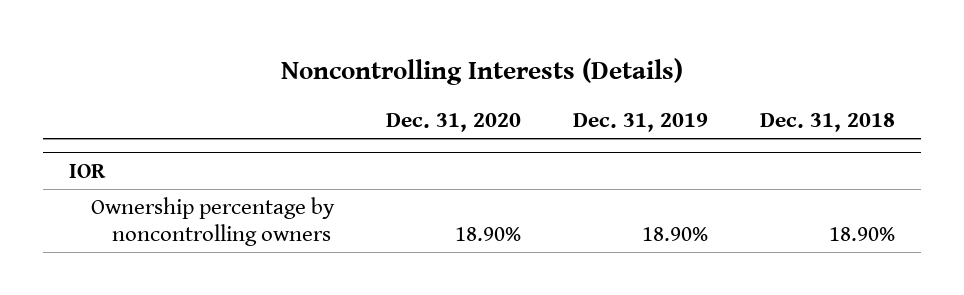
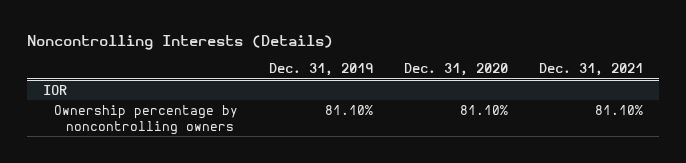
- | Dec. 31, 2020 | Dec. 31, 2019 | Dec. 31, 2018
+ | Dec. 31, 2019 | Dec. 31, 2020 | Dec. 31, 2021
@ IOR
- Ownership percentage by noncontrolling owners | 18.90% | 18.90% | 18.90%
+ Ownership percentage by noncontrolling owners | 81.10% | 81.10% | 81.10%

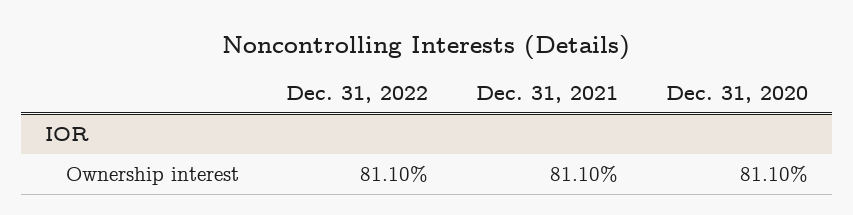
- | Dec. 31, 2019 | Dec. 31, 2020 | Dec. 31, 2021
+ | Dec. 31, 2022 | Dec. 31, 2021 | Dec. 31, 2020
@ IOR
- Ownership percentage by noncontrolling owners | 81.10% | 81.10% | 81.10%
+ Ownership interest | 81.10% | 81.10% | 81.10%

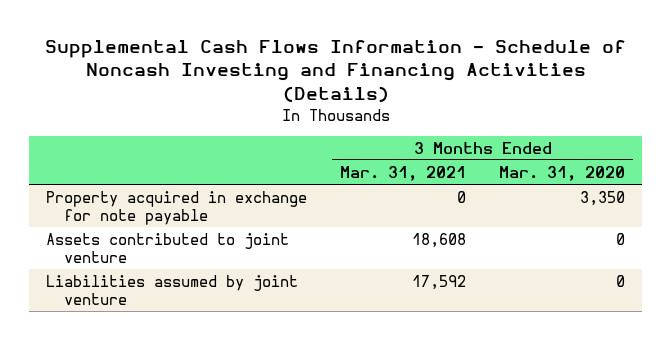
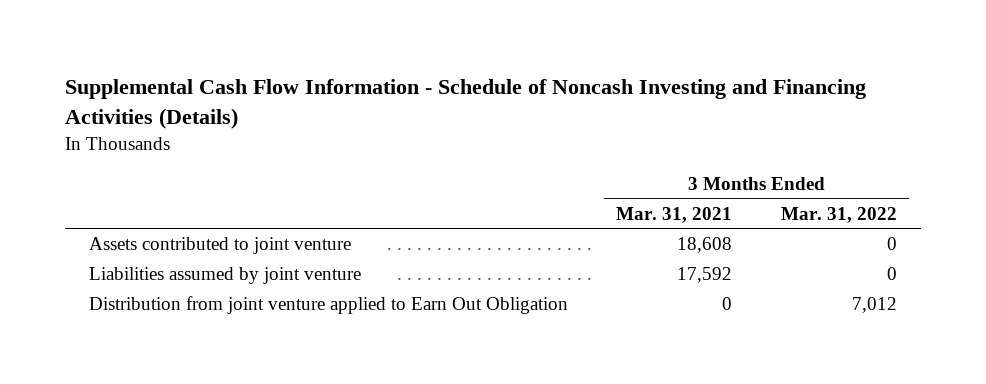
- Supplemental Cash Flows Information - Schedule of Noncash Investing and Financing Activities (Details)
+ Supplemental Cash Flow Information - Schedule of Noncash Investing and Financing Activities (Details)
- | 3 Months Ended Mar. 31, 2021 | 3 Months Ended Mar. 31, 2020
+ | 3 Months Ended Mar. 31, 2021 | 3 Months Ended Mar. 31, 2022
- Property acquired in exchange for note payable | 0 | 3,350
+ Distribution from joint venture applied to Earn Out Obligation | 0 | 7,012

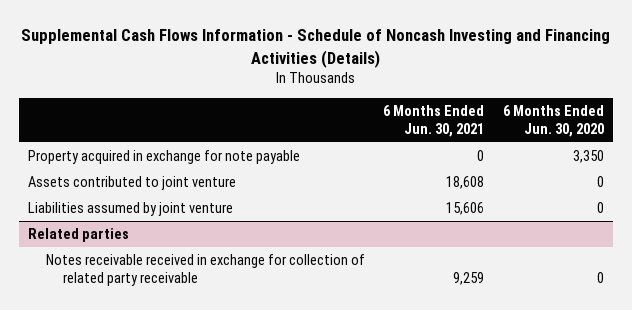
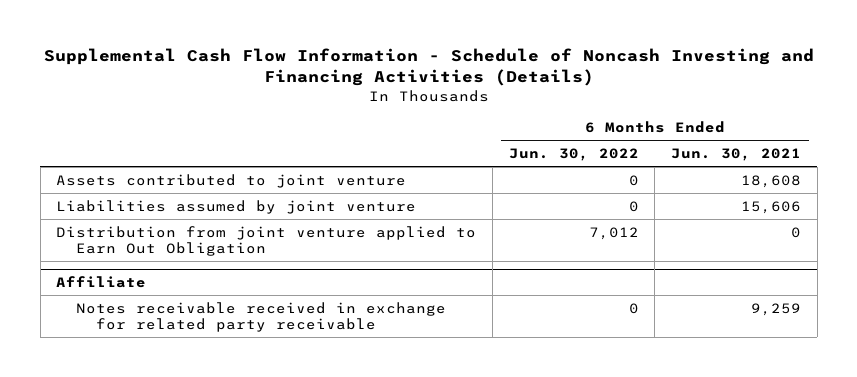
- Supplemental Cash Flows Information - Schedule of Noncash Investing and Financing Activities (Details)
+ Supplemental Cash Flow Information - Schedule of Noncash Investing and Financing Activities (Details)
- | 6 Months Ended Jun. 30, 2021 | 6 Months Ended Jun. 30, 2020
+ | 6 Months Ended Jun. 30, 2022 | 6 Months Ended Jun. 30, 2021
- Property acquired in exchange for note payable | 0 | 3,350
- Related parties
- Notes receivable received in exchange for collection of related party receivable | 9,259 | 0
+ Distribution from joint venture applied to Earn Out Obligation | 7,012 | 0
+ Affiliate
+ Notes receivable received in exchange for related party receivable | 0 | 9,259

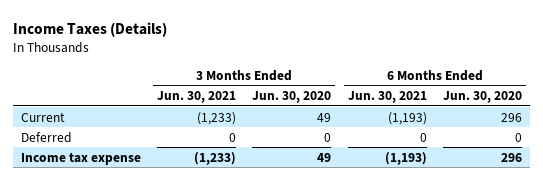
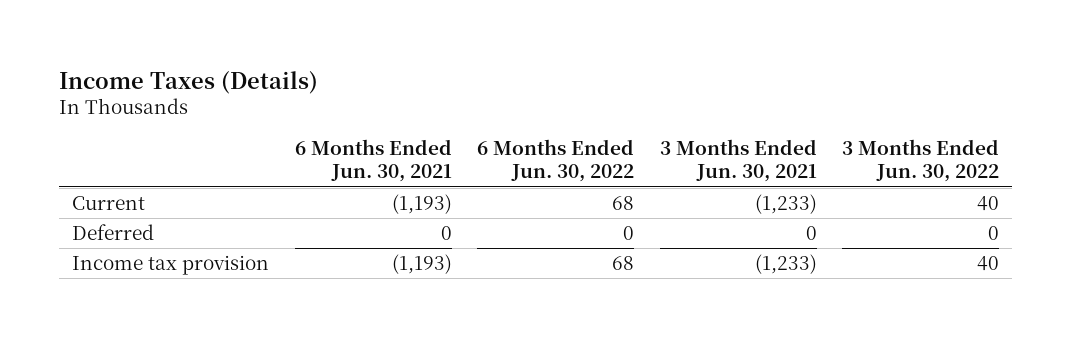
- | 3 Months Ended Jun. 30, 2021 | 3 Months Ended Jun. 30, 2020 | 6 Months Ended Jun. 30, 2021 | 6 Months Ended Jun. 30, 2020
+ | 6 Months Ended Jun. 30, 2021 | 6 Months Ended Jun. 30, 2022 | 3 Months Ended Jun. 30, 2021 | 3 Months Ended Jun. 30, 2022
- Income tax expense | (1,233) | 49 | (1,193) | 296
+ Income tax provision | (1,193) | 68 | (1,233) | 40

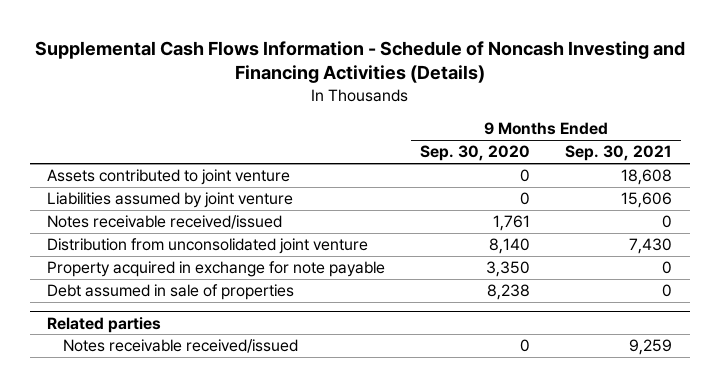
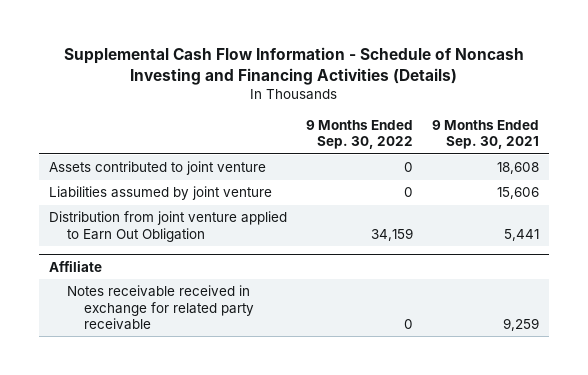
- Supplemental Cash Flows Information - Schedule of Noncash Investing and Financing Activities (Details)
+ Supplemental Cash Flow Information - Schedule of Noncash Investing and Financing Activities (Details)
- | 9 Months Ended Sep. 30, 2020 | 9 Months Ended Sep. 30, 2021
+ | 9 Months Ended Sep. 30, 2022 | 9 Months Ended Sep. 30, 2021
- Notes receivable received/issued | 1,761 | 0
- Distribution from unconsolidated joint venture | 8,140 | 7,430
- Property acquired in exchange for note payable | 3,350 | 0
- Debt assumed in sale of properties | 8,238 | 0
- Related parties
- Notes receivable received/issued | 0 | 9,259
+ Distribution from joint venture applied to Earn Out Obligation | 34,159 | 5,441
+ Affiliate
+ Notes receivable received in exchange for related party receivable | 0 | 9,259

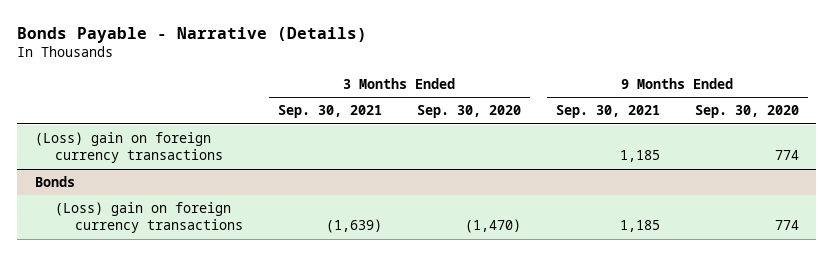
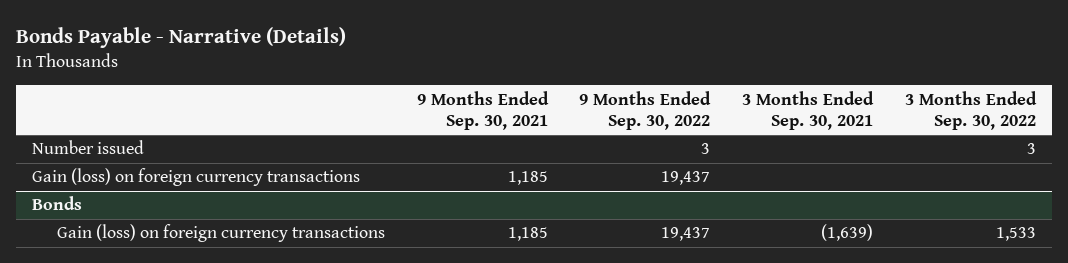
- | 3 Months Ended Sep. 30, 2021 | 3 Months Ended Sep. 30, 2020 | 9 Months Ended Sep. 30, 2021 | 9 Months Ended Sep. 30, 2020
+ | 9 Months Ended Sep. 30, 2021 | 9 Months Ended Sep. 30, 2022 | 3 Months Ended Sep. 30, 2021 | 3 Months Ended Sep. 30, 2022
- (Loss) gain on foreign currency transactions | | | 1,185 | 774
+ Number issued | | 3 | | 3
+ Gain (loss) on foreign currency transactions | 1,185 | 19,437 | |
@ Bonds
- (Loss) gain on foreign currency transactions | (1,639) | (1,470) | 1,185 | 774
+ Gain (loss) on foreign currency transactions | 1,185 | 19,437 | (1,639) | 1,533

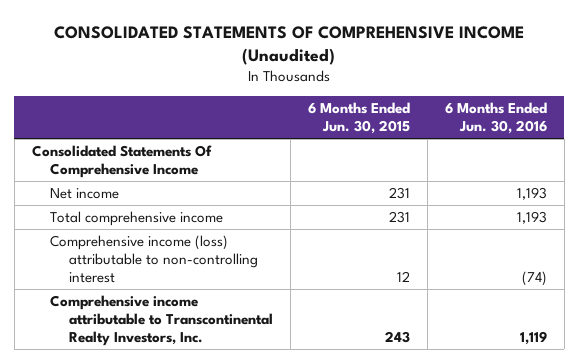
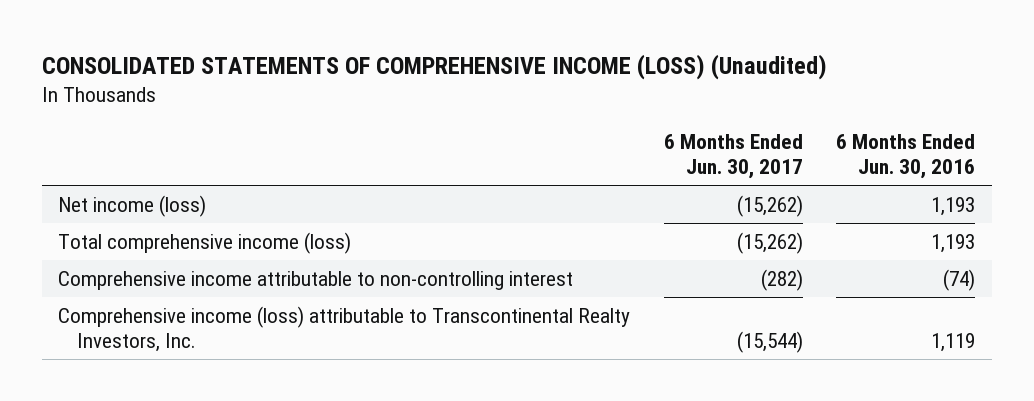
- CONSOLIDATED STATEMENTS OF COMPREHENSIVE INCOME (Unaudited)
+ CONSOLIDATED STATEMENTS OF COMPREHENSIVE INCOME (LOSS) (Unaudited)
- | 6 Months Ended Jun. 30, 2015 | 6 Months Ended Jun. 30, 2016
+ | 6 Months Ended Jun. 30, 2017 | 6 Months Ended Jun. 30, 2016
- Consolidated Statements Of Comprehensive Income
- Net income | 231 | 1,193
- Total comprehensive income | 231 | 1,193
- Comprehensive income (loss) attributable to non-controlling interest | 12 | (74)
- Comprehensive income attributable to Transcontinental Realty Investors, Inc. | 243 | 1,119
+ Net income (loss) | (15,262) | 1,193
+ Total comprehensive income (loss) | (15,262) | 1,193
+ Comprehensive income attributable to non-controlling interest | (282) | (74)
+ Comprehensive income (loss) attributable to Transcontinental Realty Investors, Inc. | (15,544) | 1,119

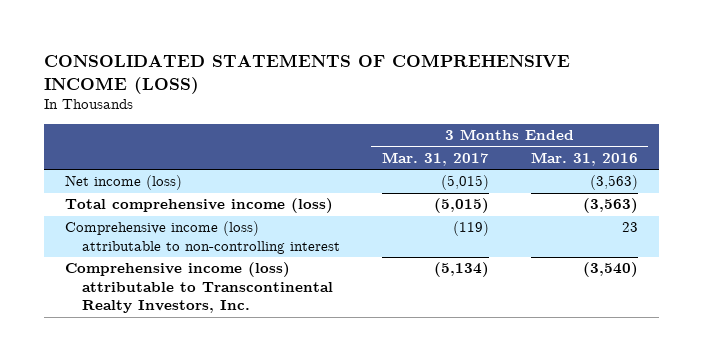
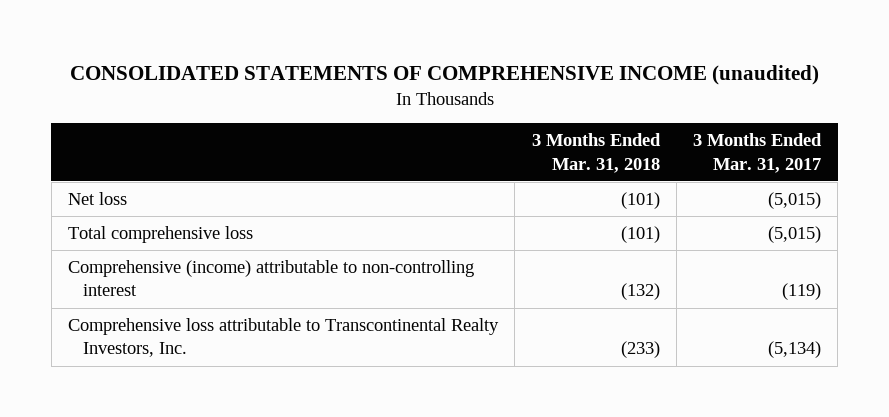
- CONSOLIDATED STATEMENTS OF COMPREHENSIVE INCOME (LOSS)
+ CONSOLIDATED STATEMENTS OF COMPREHENSIVE INCOME (unaudited)
- | 3 Months Ended Mar. 31, 2017 | 3 Months Ended Mar. 31, 2016
+ | 3 Months Ended Mar. 31, 2018 | 3 Months Ended Mar. 31, 2017
- Net income (loss) | (5,015) | (3,563)
- Total comprehensive income (loss) | (5,015) | (3,563)
- Comprehensive income (loss) attributable to non-controlling interest | (119) | 23
- Comprehensive income (loss) attributable to Transcontinental Realty Investors, Inc. | (5,134) | (3,540)
+ Net loss | (101) | (5,015)
+ Total comprehensive loss | (101) | (5,015)
+ Comprehensive (income) attributable to non-controlling interest | (132) | (119)
+ Comprehensive loss attributable to Transcontinental Realty Investors, Inc. | (233) | (5,134)

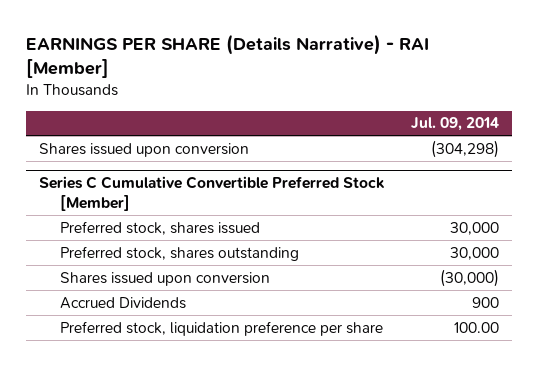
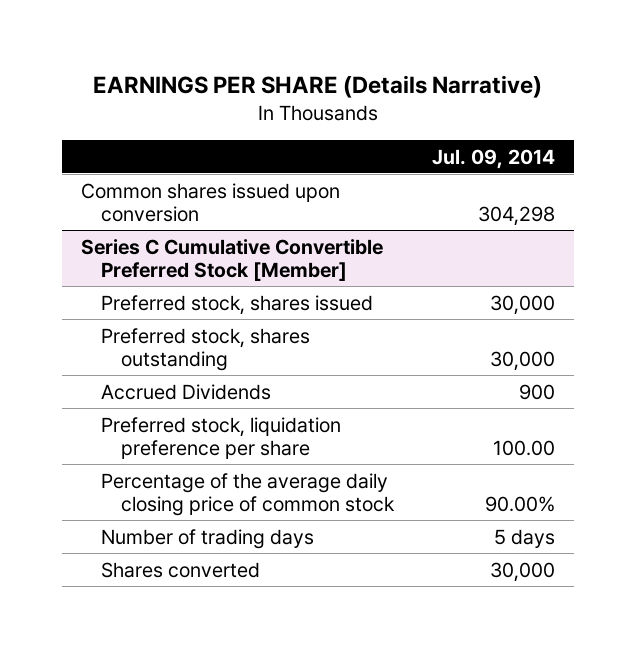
- EARNINGS PER SHARE (Details Narrative) - RAI [Member]
+ EARNINGS PER SHARE (Details Narrative)
- Shares issued upon conversion | (304,298)
+ Common shares issued upon conversion | 304,298
@ Series C Cumulative Convertible Preferred Stock [Member]
- Shares issued upon conversion | (30,000)
+ Percentage of the average daily closing price of common stock | 90.00%
+ Number of trading days | 5 days
+ Shares converted | 30,000

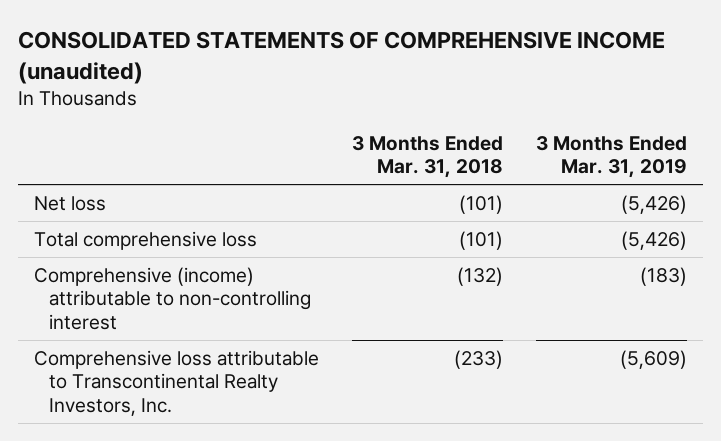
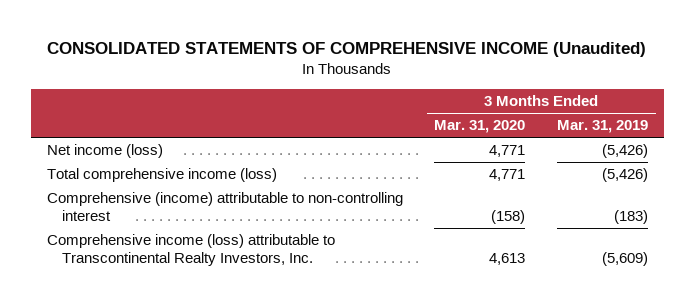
- CONSOLIDATED STATEMENTS OF COMPREHENSIVE INCOME (unaudited)
+ CONSOLIDATED STATEMENTS OF COMPREHENSIVE INCOME (Unaudited)
- | 3 Months Ended Mar. 31, 2018 | 3 Months Ended Mar. 31, 2019
+ | 3 Months Ended Mar. 31, 2020 | 3 Months Ended Mar. 31, 2019
- Net loss | (101) | (5,426)
- Total comprehensive loss | (101) | (5,426)
+ Net income (loss) | 4,771 | (5,426)
+ Total comprehensive income (loss) | 4,771 | (5,426)
- Comprehensive loss attributable to Transcontinental Realty Investors, Inc. | (233) | (5,609)
+ Comprehensive income (loss) attributable to Transcontinental Realty Investors, Inc. | 4,613 | (5,609)

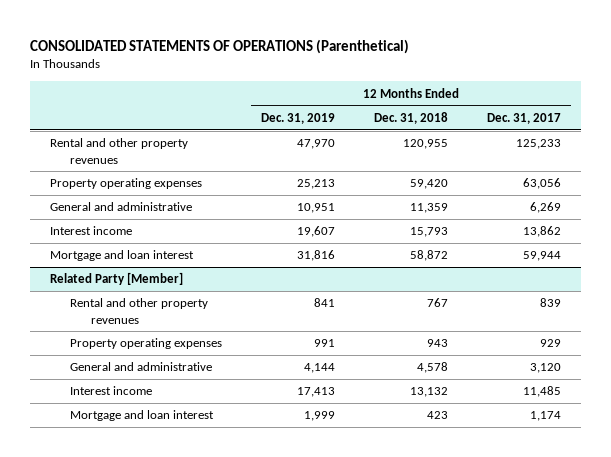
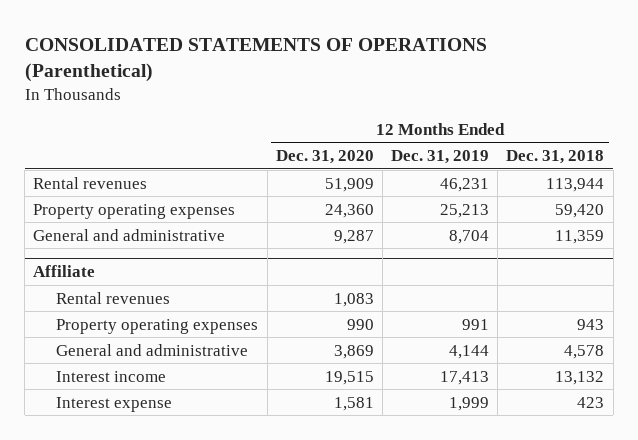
- | 12 Months Ended Dec. 31, 2019 | 12 Months Ended Dec. 31, 2018 | 12 Months Ended Dec. 31, 2017
+ | 12 Months Ended Dec. 31, 2020 | 12 Months Ended Dec. 31, 2019 | 12 Months Ended Dec. 31, 2018
- Rental and other property revenues | 47,970 | 120,955 | 125,233
+ Rental revenues | 51,909 | 46,231 | 113,944
- General and administrative | 10,951 | 11,359 | 6,269
- Interest income | 19,607 | 15,793 | 13,862
- Mortgage and loan interest | 31,816 | 58,872 | 59,944
- Related Party [Member]
- Rental and other property revenues | 841 | 767 | 839
+ General and administrative | 9,287 | 8,704 | 11,359
+ Affiliate
+ Rental revenues | 1,083 | |
- Mortgage and loan interest | 1,999 | 423 | 1,174
+ Interest expense | 1,581 | 1,999 | 423

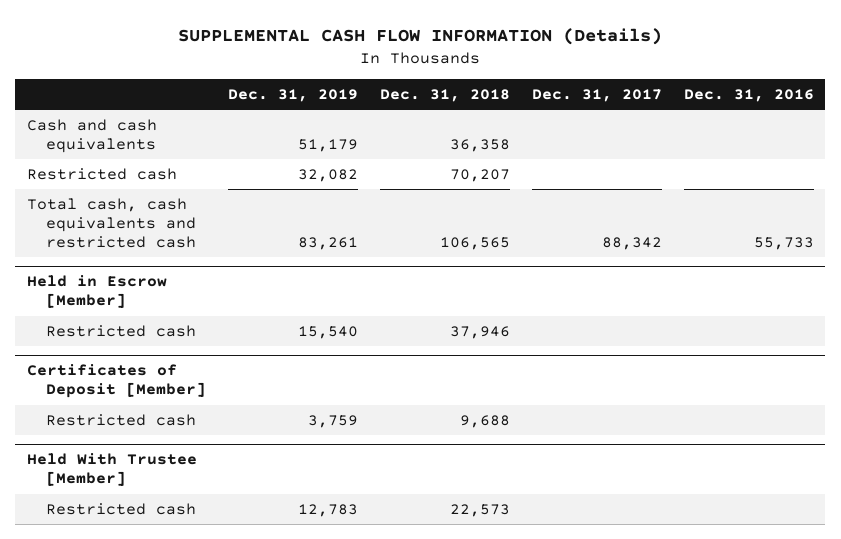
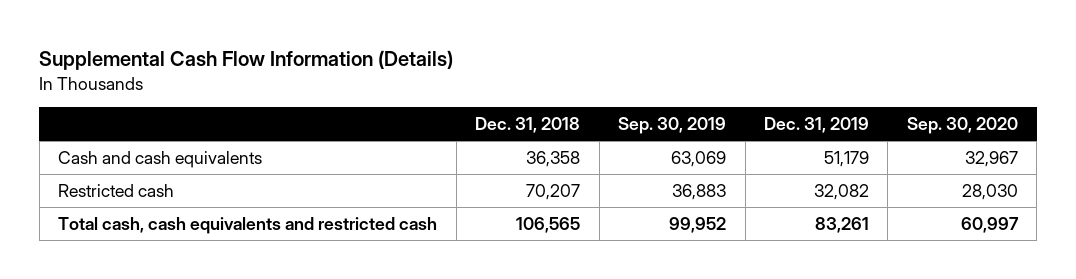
- SUPPLEMENTAL CASH FLOW INFORMATION (Details)
+ Supplemental Cash Flow Information (Details)
- | Dec. 31, 2019 | Dec. 31, 2018 | Dec. 31, 2017 | Dec. 31, 2016
+ | Dec. 31, 2018 | Sep. 30, 2019 | Dec. 31, 2019 | Sep. 30, 2020
- Held in Escrow [Member]
- Restricted cash | 15,540 | 37,946 | |
- Certificates of Deposit [Member]
- Restricted cash | 3,759 | 9,688 | |
- Held With Trustee [Member]
- Restricted cash | 12,783 | 22,573 | |

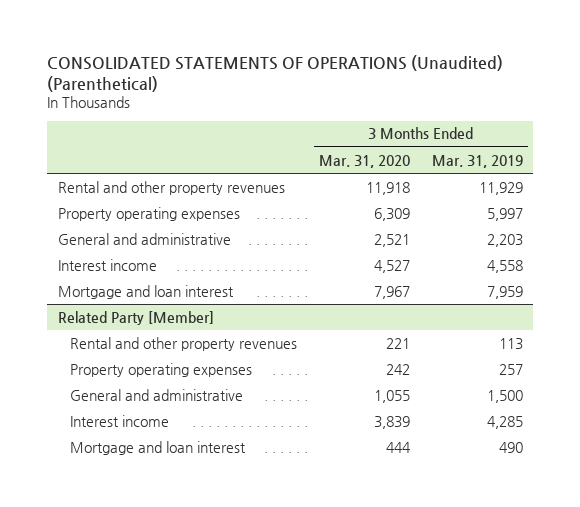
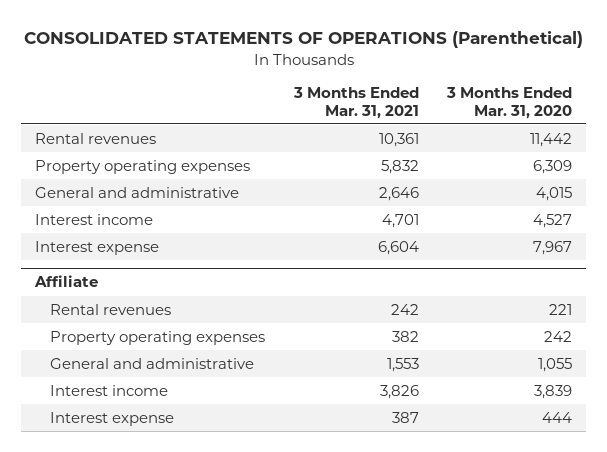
- CONSOLIDATED STATEMENTS OF OPERATIONS (Unaudited) (Parenthetical)
+ CONSOLIDATED STATEMENTS OF OPERATIONS (Parenthetical)
- | 3 Months Ended Mar. 31, 2020 | 3 Months Ended Mar. 31, 2019
+ | 3 Months Ended Mar. 31, 2021 | 3 Months Ended Mar. 31, 2020
- Rental and other property revenues | 11,918 | 11,929
+ Rental revenues | 10,361 | 11,442
- General and administrative | 2,521 | 2,203
+ General and administrative | 2,646 | 4,015
- Mortgage and loan interest | 7,967 | 7,959
- Related Party [Member]
- Rental and other property revenues | 221 | 113
+ Interest expense | 6,604 | 7,967
+ Affiliate
+ Rental revenues | 242 | 221
- Mortgage and loan interest | 444 | 490
+ Interest expense | 387 | 444

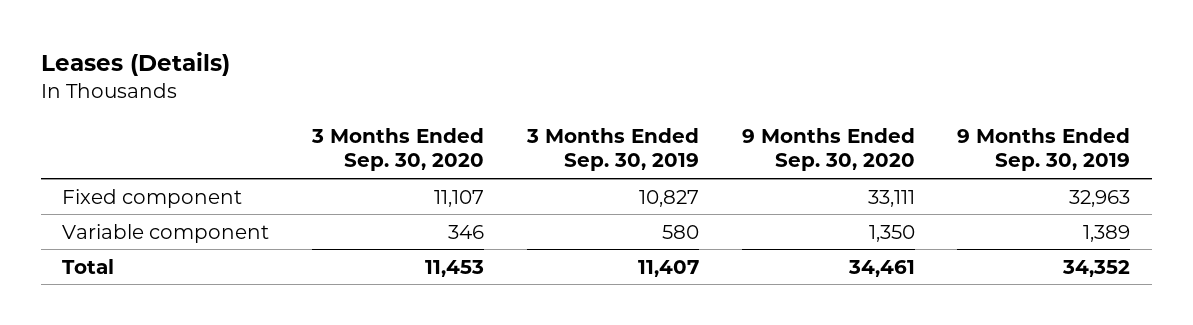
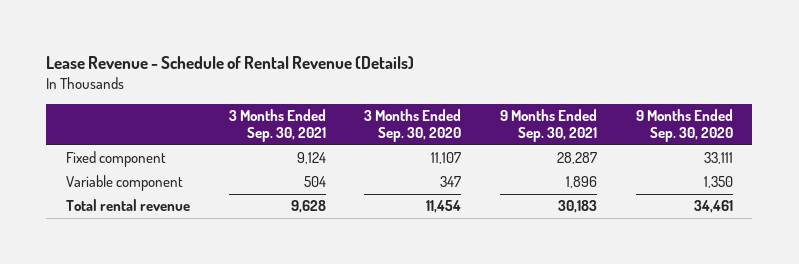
- Leases (Details)
+ Lease Revenue - Schedule of Rental Revenue (Details)
- | 3 Months Ended Sep. 30, 2020 | 3 Months Ended Sep. 30, 2019 | 9 Months Ended Sep. 30, 2020 | 9 Months Ended Sep. 30, 2019
+ | 3 Months Ended Sep. 30, 2021 | 3 Months Ended Sep. 30, 2020 | 9 Months Ended Sep. 30, 2021 | 9 Months Ended Sep. 30, 2020
- Variable component | 346 | 580 | 1,350 | 1,389
- Total | 11,453 | 11,407 | 34,461 | 34,352
+ Variable component | 504 | 347 | 1,896 | 1,350
+ Total rental revenue | 9,628 | 11,454 | 30,183 | 34,461

